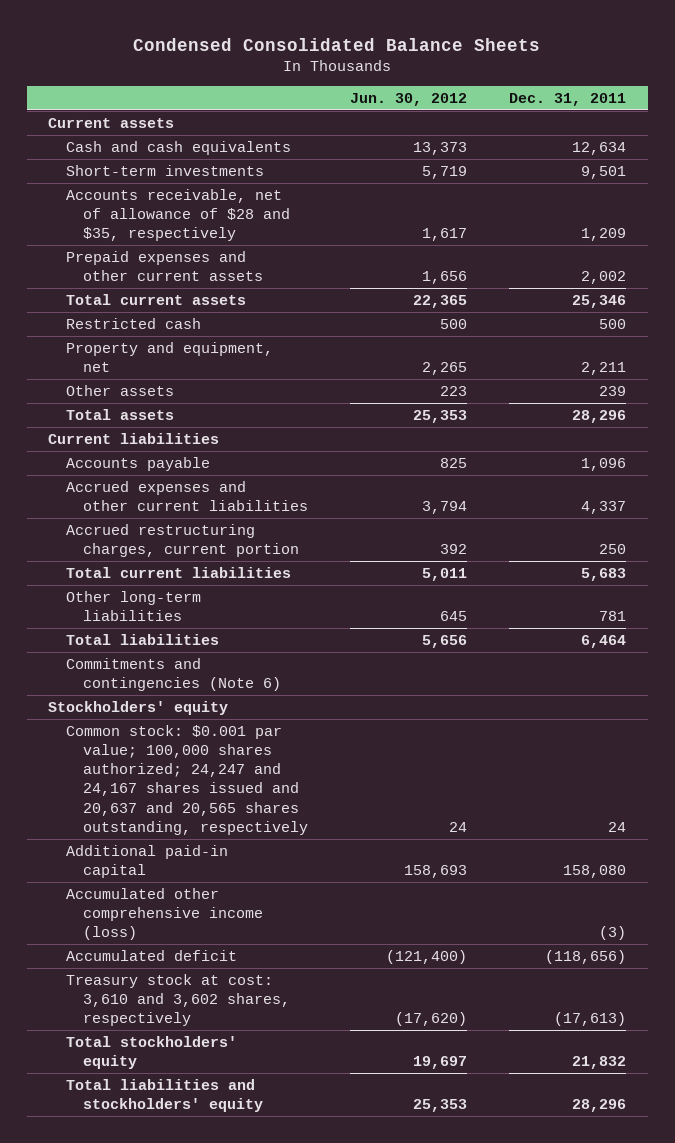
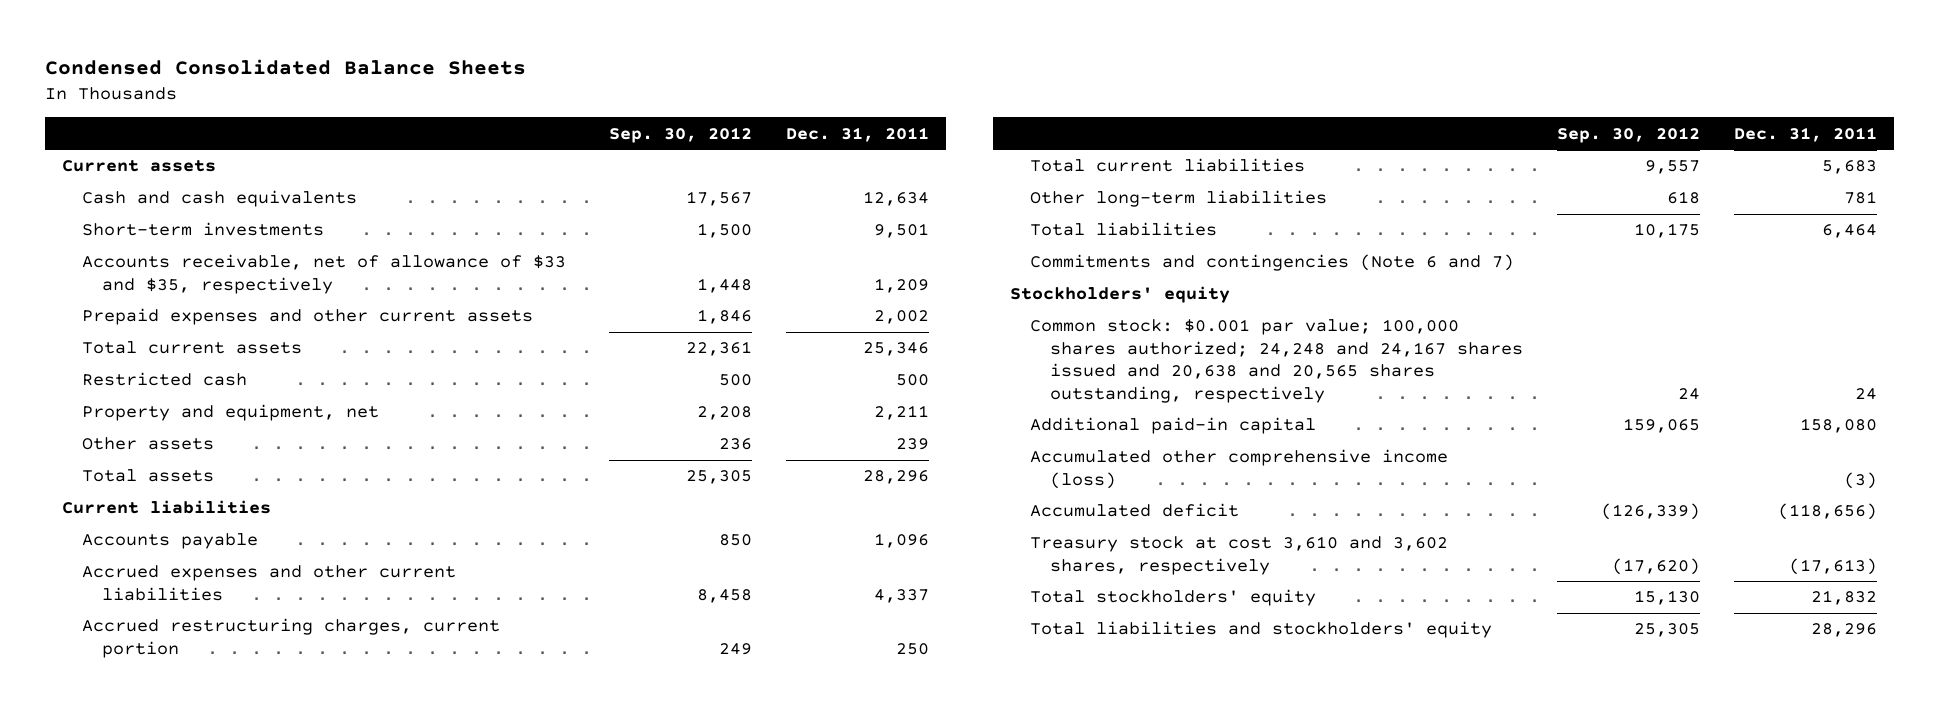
- | Jun. 30, 2012 | Dec. 31, 2011
+ | Sep. 30, 2012 | Dec. 31, 2011
- Accounts receivable, net of allowance of $28 and $35, respectively | 1,617 | 1,209
+ Accounts receivable, net of allowance of $33 and $35, respectively | 1,448 | 1,209
- Commitments and contingencies (Note 6)
+ Commitments and contingencies (Note 6 and 7)
- Common stock: $0.001 par value; 100,000 shares authorized; 24,247 and 24,167 shares issued and 20,637 and 20,565 shares outstanding, respectively | 24 | 24
+ Common stock: $0.001 par value; 100,000 shares authorized; 24,248 and 24,167 shares issued and 20,638 and 20,565 shares outstanding, respectively | 24 | 24
- Treasury stock at cost: 3,610 and 3,602 shares, respectively | (17,620) | (17,613)
+ Treasury stock at cost 3,610 and 3,602 shares, respectively | (17,620) | (17,613)

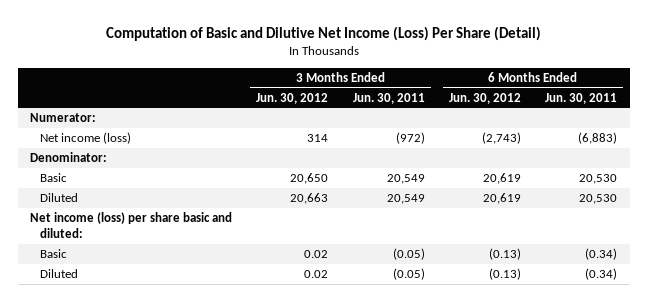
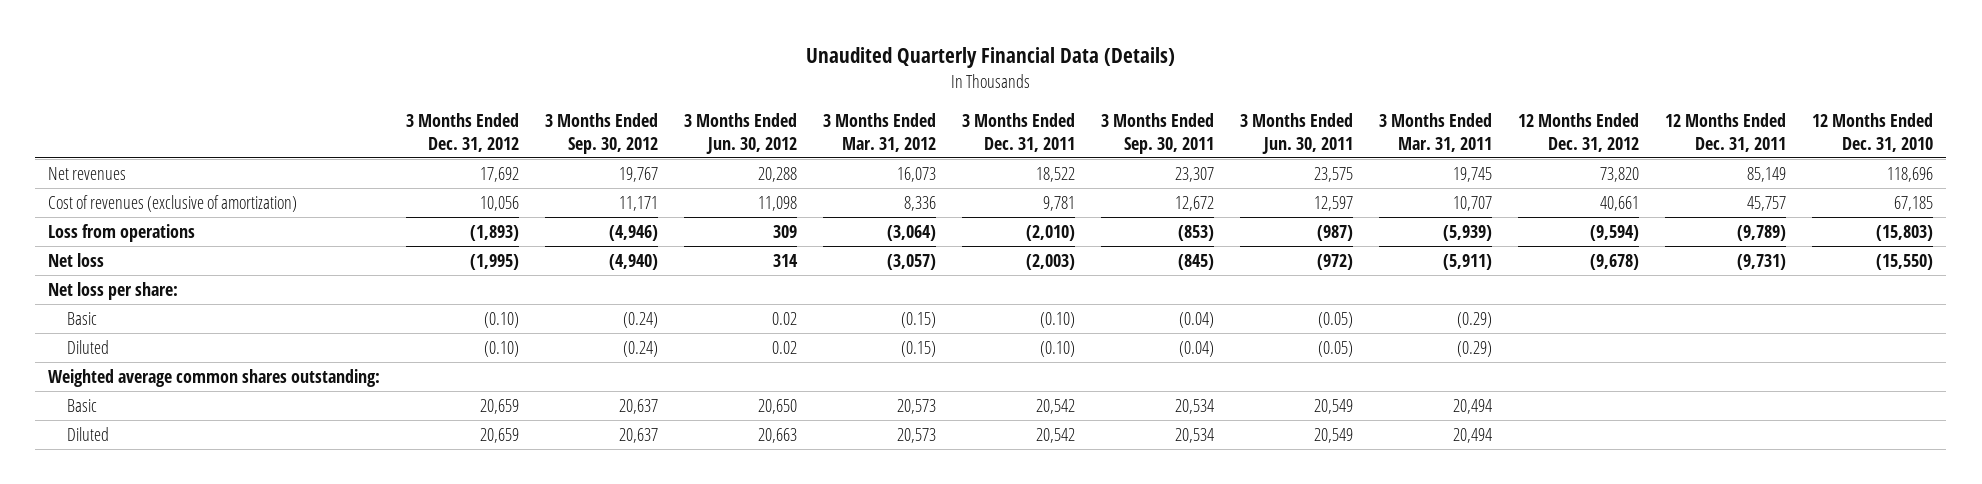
- Computation of Basic and Dilutive Net Income (Loss) Per Share (Detail)
+ Unaudited Quarterly Financial Data (Details)
- | 3 Months Ended Jun. 30, 2012 | 3 Months Ended Jun. 30, 2011 | 6 Months Ended Jun. 30, 2012 | 6 Months Ended Jun. 30, 2011
+ | 3 Months Ended Dec. 31, 2012 | 3 Months Ended Sep. 30, 2012 | 3 Months Ended Jun. 30, 2012 | 3 Months Ended Mar. 31, 2012 | 3 Months Ended Dec. 31, 2011 | 3 Months Ended Sep. 30, 2011 | 3 Months Ended Jun. 30, 2011 | 3 Months Ended Mar. 31, 2011 | 12 Months Ended Dec. 31, 2012 | 12 Months Ended Dec. 31, 2011 | 12 Months Ended Dec. 31, 2010
- Numerator:
- Net income (loss) | 314 | (972) | (2,743) | (6,883)
- Denominator:
- Net income (loss) per share basic and diluted:
+ Net revenues | 17,692 | 19,767 | 20,288 | 16,073 | 18,522 | 23,307 | 23,575 | 19,745 | 73,820 | 85,149 | 118,696
+ Cost of revenues (exclusive of amortization) | 10,056 | 11,171 | 11,098 | 8,336 | 9,781 | 12,672 | 12,597 | 10,707 | 40,661 | 45,757 | 67,185
+ Loss from operations | (1,893) | (4,946) | 309 | (3,064) | (2,010) | (853) | (987) | (5,939) | (9,594) | (9,789) | (15,803)
+ Net loss | (1,995) | (4,940) | 314 | (3,057) | (2,003) | (845) | (972) | (5,911) | (9,678) | (9,731) | (15,550)
+ Net loss per share:
+ Weighted average common shares outstanding:
moved down: Basic | 20,659 | 20,637 | 20,650 | 20,573 | 20,542 | 20,534 | 20,549 | 20,494 | | |
moved down: Diluted | 20,659 | 20,637 | 20,663 | 20,573 | 20,542 | 20,534 | 20,549 | 20,494 | | |

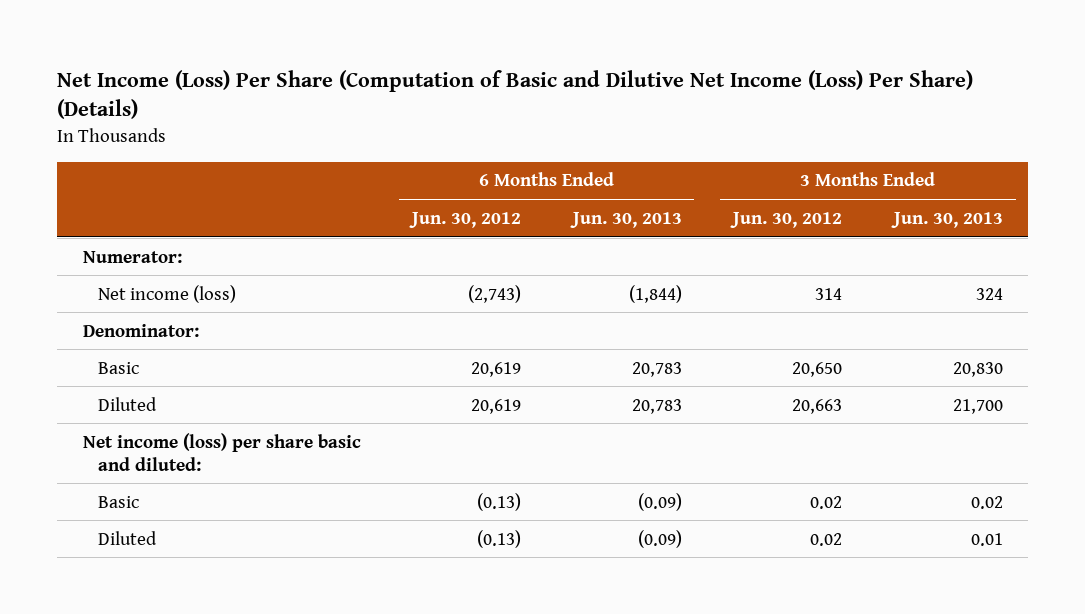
- Unaudited Quarterly Financial Data (Details)
+ Net Income (Loss) Per Share (Computation of Basic and Dilutive Net Income (Loss) Per Share) (Details)
- | 3 Months Ended Dec. 31, 2012 | 3 Months Ended Sep. 30, 2012 | 3 Months Ended Jun. 30, 2012 | 3 Months Ended Mar. 31, 2012 | 3 Months Ended Dec. 31, 2011 | 3 Months Ended Sep. 30, 2011 | 3 Months Ended Jun. 30, 2011 | 3 Months Ended Mar. 31, 2011 | 12 Months Ended Dec. 31, 2012 | 12 Months Ended Dec. 31, 2011 | 12 Months Ended Dec. 31, 2010
+ | 6 Months Ended Jun. 30, 2012 | 6 Months Ended Jun. 30, 2013 | 3 Months Ended Jun. 30, 2012 | 3 Months Ended Jun. 30, 2013
- Net revenues | 17,692 | 19,767 | 20,288 | 16,073 | 18,522 | 23,307 | 23,575 | 19,745 | 73,820 | 85,149 | 118,696
- Cost of revenues (exclusive of amortization) | 10,056 | 11,171 | 11,098 | 8,336 | 9,781 | 12,672 | 12,597 | 10,707 | 40,661 | 45,757 | 67,185
- Loss from operations | (1,893) | (4,946) | 309 | (3,064) | (2,010) | (853) | (987) | (5,939) | (9,594) | (9,789) | (15,803)
- Net loss | (1,995) | (4,940) | 314 | (3,057) | (2,003) | (845) | (972) | (5,911) | (9,678) | (9,731) | (15,550)
- Net loss per share:
- Weighted average common shares outstanding:
+ Numerator:
+ Net income (loss) | (2,743) | (1,844) | 314 | 324
+ Denominator:
+ Net income (loss) per share basic and diluted:
moved down: Basic | (0.13) | (0.09) | 0.02 | 0.02
moved down: Diluted | (0.13) | (0.09) | 0.02 | 0.01

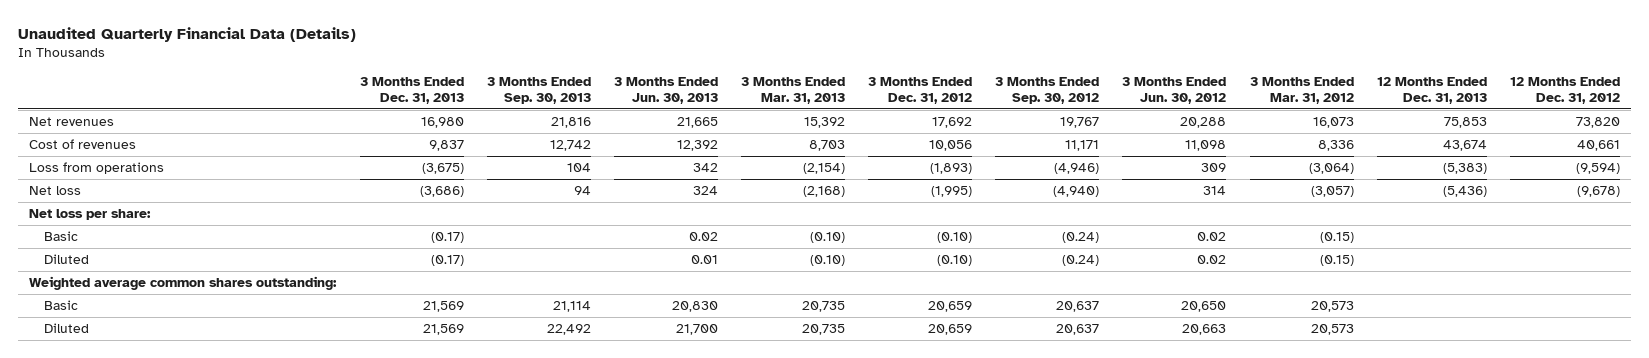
- Net Income (Loss) Per Share (Computation of Basic and Dilutive Net Income (Loss) Per Share) (Details)
+ Unaudited Quarterly Financial Data (Details)
- | 6 Months Ended Jun. 30, 2012 | 6 Months Ended Jun. 30, 2013 | 3 Months Ended Jun. 30, 2012 | 3 Months Ended Jun. 30, 2013
+ | 3 Months Ended Dec. 31, 2013 | 3 Months Ended Sep. 30, 2013 | 3 Months Ended Jun. 30, 2013 | 3 Months Ended Mar. 31, 2013 | 3 Months Ended Dec. 31, 2012 | 3 Months Ended Sep. 30, 2012 | 3 Months Ended Jun. 30, 2012 | 3 Months Ended Mar. 31, 2012 | 12 Months Ended Dec. 31, 2013 | 12 Months Ended Dec. 31, 2012
- Numerator:
- Net income (loss) | (2,743) | (1,844) | 314 | 324
- Denominator:
- Net income (loss) per share basic and diluted:
+ Net revenues | 16,980 | 21,816 | 21,665 | 15,392 | 17,692 | 19,767 | 20,288 | 16,073 | 75,853 | 73,820
+ Cost of revenues | 9,837 | 12,742 | 12,392 | 8,703 | 10,056 | 11,171 | 11,098 | 8,336 | 43,674 | 40,661
+ Loss from operations | (3,675) | 104 | 342 | (2,154) | (1,893) | (4,946) | 309 | (3,064) | (5,383) | (9,594)
+ Net loss | (3,686) | 94 | 324 | (2,168) | (1,995) | (4,940) | 314 | (3,057) | (5,436) | (9,678)
+ Net loss per share:
+ Weighted average common shares outstanding:
moved down: Basic | 21,569 | 21,114 | 20,830 | 20,735 | 20,659 | 20,637 | 20,650 | 20,573 | |
moved down: Diluted | 21,569 | 22,492 | 21,700 | 20,735 | 20,659 | 20,637 | 20,663 | 20,573 | |

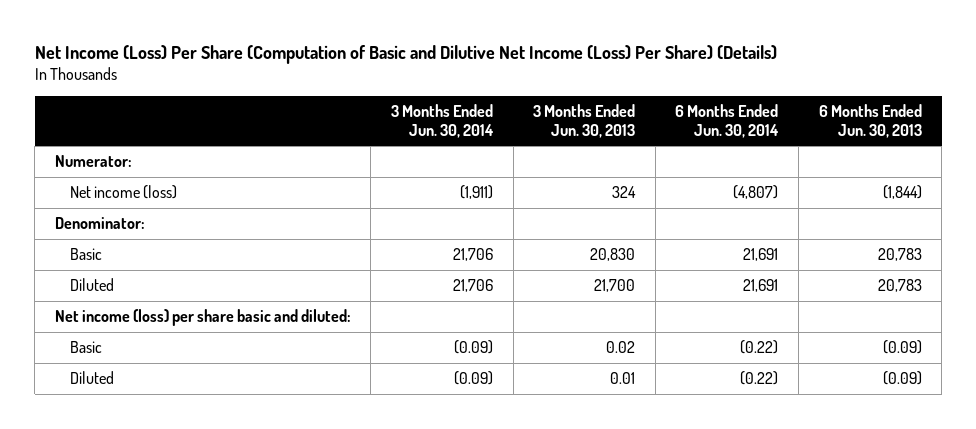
- Unaudited Quarterly Financial Data (Details)
+ Net Income (Loss) Per Share (Computation of Basic and Dilutive Net Income (Loss) Per Share) (Details)
- | 3 Months Ended Dec. 31, 2013 | 3 Months Ended Sep. 30, 2013 | 3 Months Ended Jun. 30, 2013 | 3 Months Ended Mar. 31, 2013 | 3 Months Ended Dec. 31, 2012 | 3 Months Ended Sep. 30, 2012 | 3 Months Ended Jun. 30, 2012 | 3 Months Ended Mar. 31, 2012 | 12 Months Ended Dec. 31, 2013 | 12 Months Ended Dec. 31, 2012
+ | 3 Months Ended Jun. 30, 2014 | 3 Months Ended Jun. 30, 2013 | 6 Months Ended Jun. 30, 2014 | 6 Months Ended Jun. 30, 2013
- Net revenues | 16,980 | 21,816 | 21,665 | 15,392 | 17,692 | 19,767 | 20,288 | 16,073 | 75,853 | 73,820
- Cost of revenues | 9,837 | 12,742 | 12,392 | 8,703 | 10,056 | 11,171 | 11,098 | 8,336 | 43,674 | 40,661
- Loss from operations | (3,675) | 104 | 342 | (2,154) | (1,893) | (4,946) | 309 | (3,064) | (5,383) | (9,594)
- Net loss | (3,686) | 94 | 324 | (2,168) | (1,995) | (4,940) | 314 | (3,057) | (5,436) | (9,678)
- Net loss per share:
- Weighted average common shares outstanding:
+ Numerator:
+ Net income (loss) | (1,911) | 324 | (4,807) | (1,844)
+ Denominator:
+ Net income (loss) per share basic and diluted:
moved down: Basic | (0.09) | 0.02 | (0.22) | (0.09)
moved down: Diluted | (0.09) | 0.01 | (0.22) | (0.09)

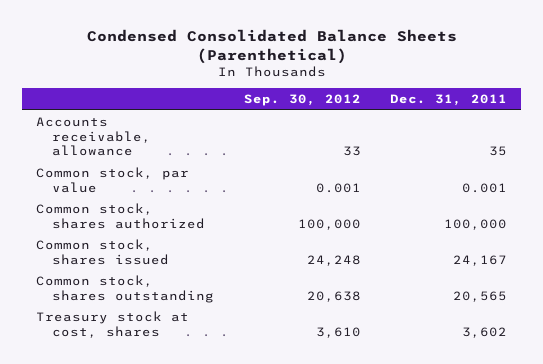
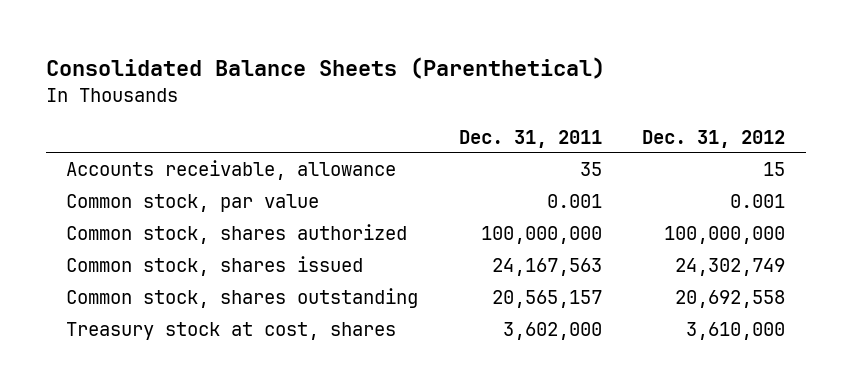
- Condensed Consolidated Balance Sheets (Parenthetical)
+ Consolidated Balance Sheets (Parenthetical)
- | Sep. 30, 2012 | Dec. 31, 2011
+ | Dec. 31, 2011 | Dec. 31, 2012
- Common stock, shares authorized | 100,000 | 100,000
- Common stock, shares issued | 24,248 | 24,167
- Common stock, shares outstanding | 20,638 | 20,565
- Treasury stock at cost, shares | 3,610 | 3,602
+ Common stock, shares authorized | 100,000,000 | 100,000,000
+ Common stock, shares issued | 24,167,563 | 24,302,749
+ Common stock, shares outstanding | 20,565,157 | 20,692,558
+ Treasury stock at cost, shares | 3,602,000 | 3,610,000

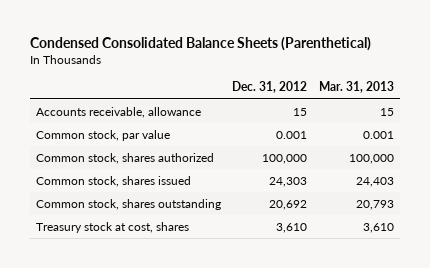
- Consolidated Balance Sheets (Parenthetical)
+ Condensed Consolidated Balance Sheets (Parenthetical)
- | Dec. 31, 2011 | Dec. 31, 2012
+ | Dec. 31, 2012 | Mar. 31, 2013
- Common stock, shares authorized | 100,000,000 | 100,000,000
- Common stock, shares issued | 24,167,563 | 24,302,749
- Common stock, shares outstanding | 20,565,157 | 20,692,558
- Treasury stock at cost, shares | 3,602,000 | 3,610,000
+ Common stock, shares authorized | 100,000 | 100,000
+ Common stock, shares issued | 24,303 | 24,403
+ Common stock, shares outstanding | 20,692 | 20,793
+ Treasury stock at cost, shares | 3,610 | 3,610

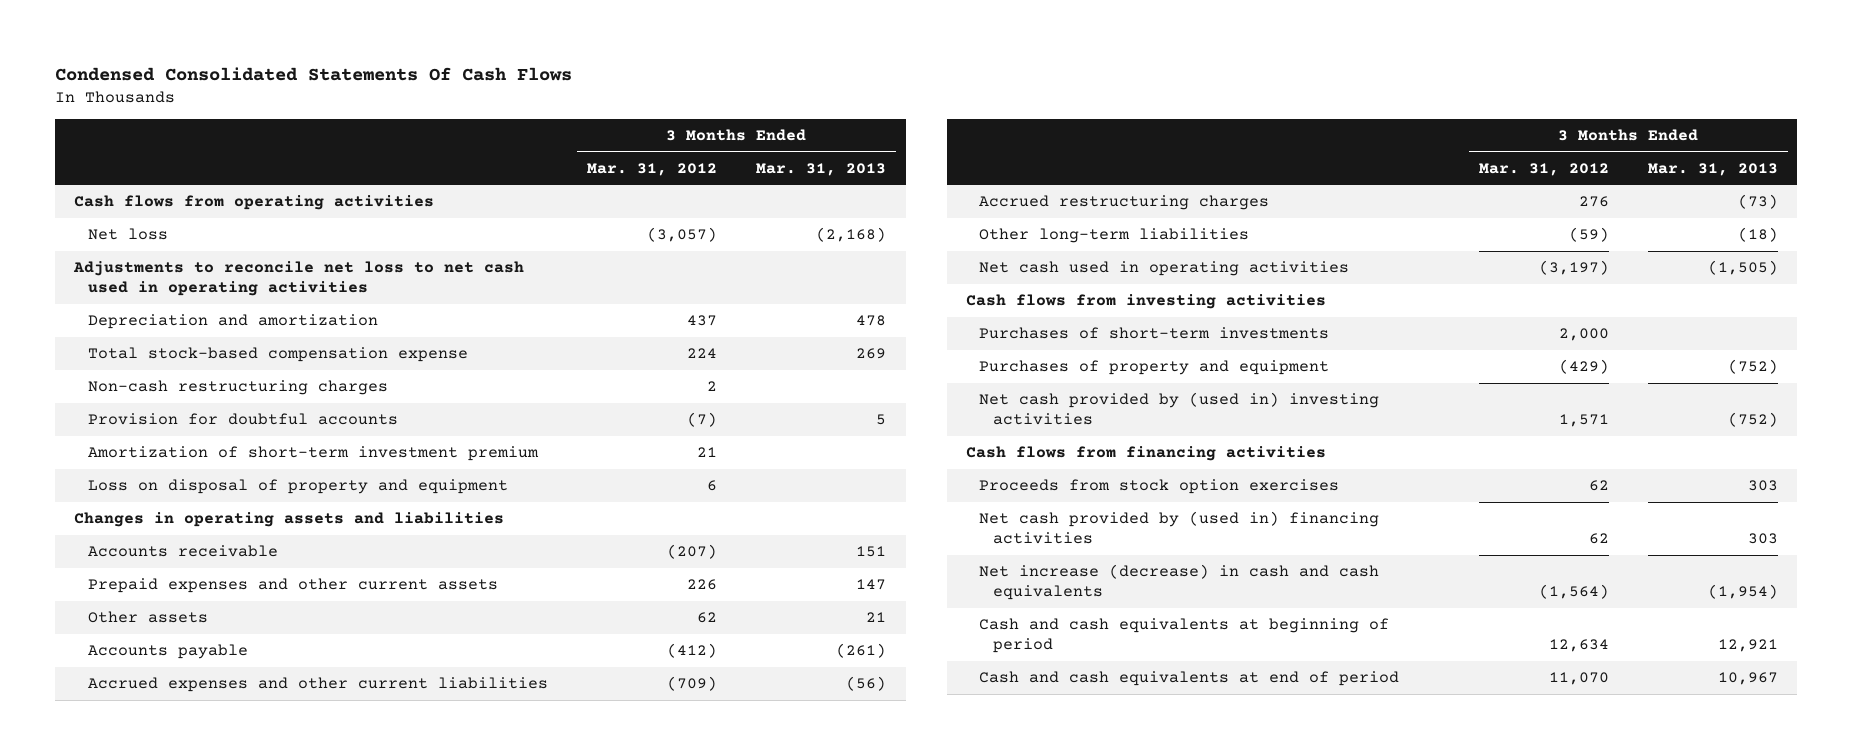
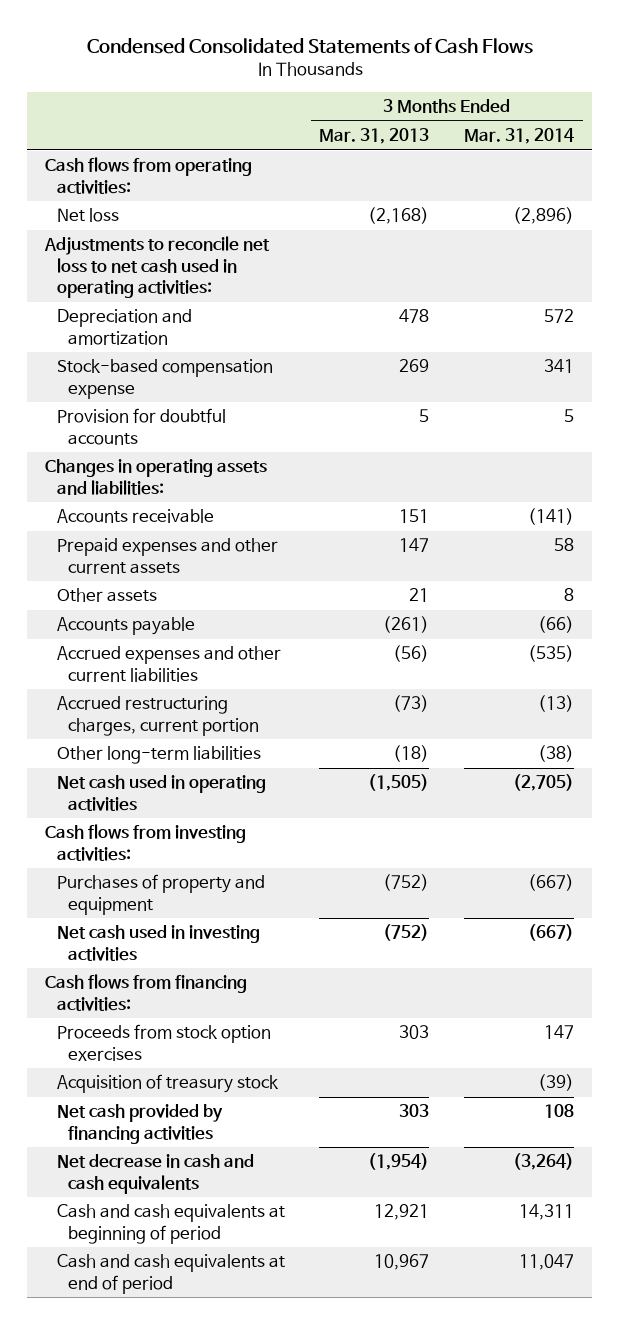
- Condensed Consolidated Statements Of Cash Flows
+ Condensed Consolidated Statements of Cash Flows
- | 3 Months Ended Mar. 31, 2012 | 3 Months Ended Mar. 31, 2013
+ | 3 Months Ended Mar. 31, 2013 | 3 Months Ended Mar. 31, 2014
- Cash flows from operating activities
+ Cash flows from operating activities:
- Adjustments to reconcile net loss to net cash used in operating activities
+ Adjustments to reconcile net loss to net cash used in operating activities:
- Total stock-based compensation expense | 224 | 269
- Non-cash restructuring charges | 2 |
+ Stock-based compensation expense | 269 | 341
- Amortization of short-term investment premium | 21 |
- Loss on disposal of property and equipment | 6 |
- Changes in operating assets and liabilities
+ Changes in operating assets and liabilities:
- Accrued restructuring charges | 276 | (73)
+ Accrued restructuring charges, current portion | (73) | (13)
- Cash flows from investing activities
- Purchases of short-term investments | 2,000 |
+ Cash flows from investing activities:
- Net cash provided by (used in) investing activities | 1,571 | (752)
- Cash flows from financing activities
+ Net cash used in investing activities | (752) | (667)
+ Cash flows from financing activities:
- Net cash provided by (used in) financing activities | 62 | 303
- Net increase (decrease) in cash and cash equivalents | (1,564) | (1,954)
+ Acquisition of treasury stock | | (39)
+ Net cash provided by financing activities | 303 | 108
+ Net decrease in cash and cash equivalents | (1,954) | (3,264)

